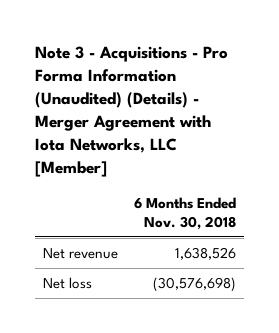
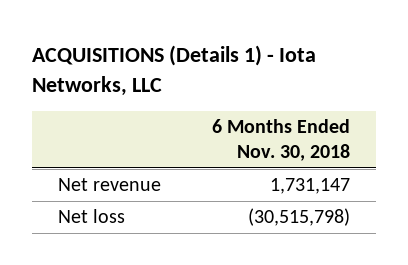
- Note 3 - Acquisitions - Pro Forma Information (Unaudited) (Details) - Merger Agreement with Iota Networks, LLC [Member]
+ ACQUISITIONS (Details 1) - Iota Networks, LLC
- Net revenue | 1,638,526
- Net loss | (30,576,698)
+ Net revenue | 1,731,147
+ Net loss | (30,515,798)

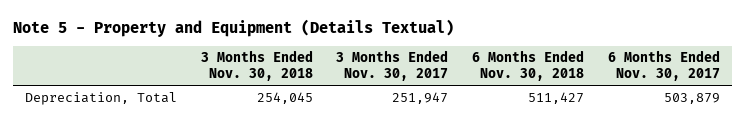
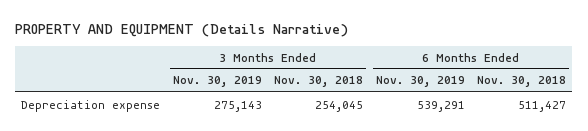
- Note 5 - Property and Equipment (Details Textual)
+ PROPERTY AND EQUIPMENT (Details Narrative)
- | 3 Months Ended Nov. 30, 2018 | 3 Months Ended Nov. 30, 2017 | 6 Months Ended Nov. 30, 2018 | 6 Months Ended Nov. 30, 2017
+ | 3 Months Ended Nov. 30, 2019 | 3 Months Ended Nov. 30, 2018 | 6 Months Ended Nov. 30, 2019 | 6 Months Ended Nov. 30, 2018
- Depreciation, Total | 254,045 | 251,947 | 511,427 | 503,879
+ Depreciation expense | 275,143 | 254,045 | 539,291 | 511,427

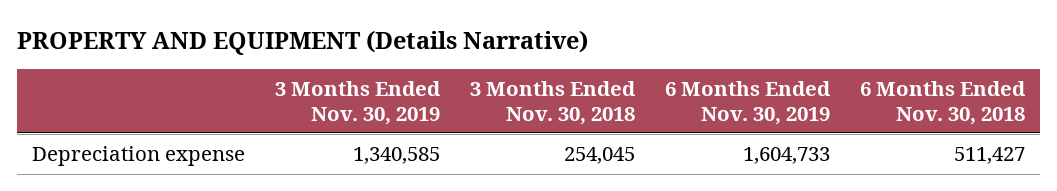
- Depreciation expense | 275,143 | 254,045 | 539,291 | 511,427
+ Depreciation expense | 1,340,585 | 254,045 | 1,604,733 | 511,427

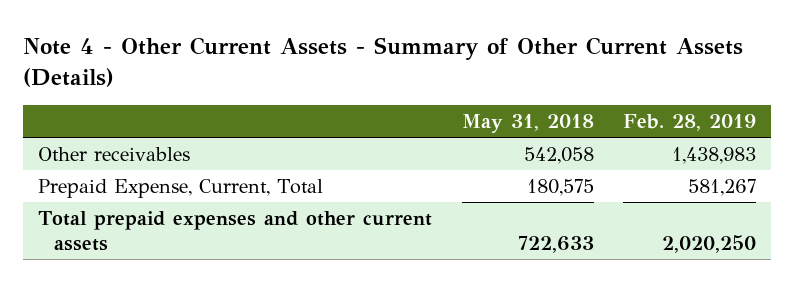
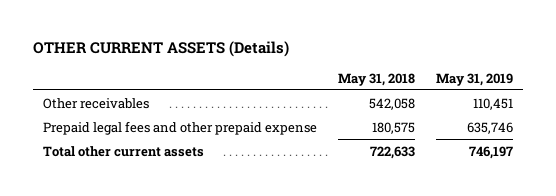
- Note 4 - Other Current Assets - Summary of Other Current Assets (Details)
+ OTHER CURRENT ASSETS (Details)
- | May 31, 2018 | Feb. 28, 2019
+ | May 31, 2018 | May 31, 2019
- Prepaid Expense, Current, Total | 180,575 | 581,267
- Total prepaid expenses and other current assets | 722,633 | 2,020,250
+ Prepaid legal fees and other prepaid expense | 180,575 | 635,746
+ Total other current assets | 722,633 | 746,197

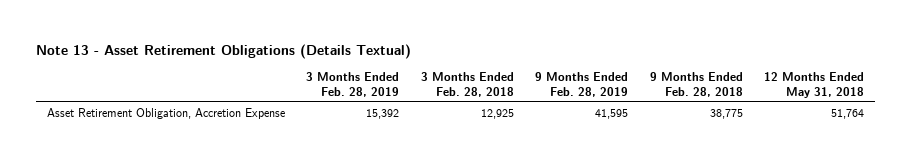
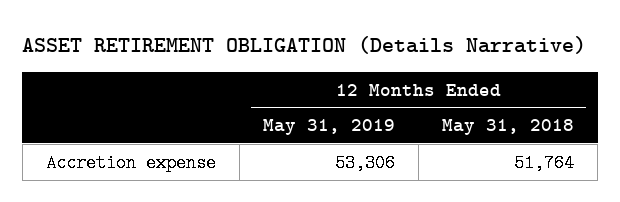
- Note 13 - Asset Retirement Obligations (Details Textual)
+ ASSET RETIREMENT OBLIGATION (Details Narrative)
- | 3 Months Ended Feb. 28, 2019 | 3 Months Ended Feb. 28, 2018 | 9 Months Ended Feb. 28, 2019 | 9 Months Ended Feb. 28, 2018 | 12 Months Ended May 31, 2018
+ | 12 Months Ended May 31, 2019 | 12 Months Ended May 31, 2018
- Asset Retirement Obligation, Accretion Expense | 15,392 | 12,925 | 41,595 | 38,775 | 51,764
+ Accretion expense | 53,306 | 51,764

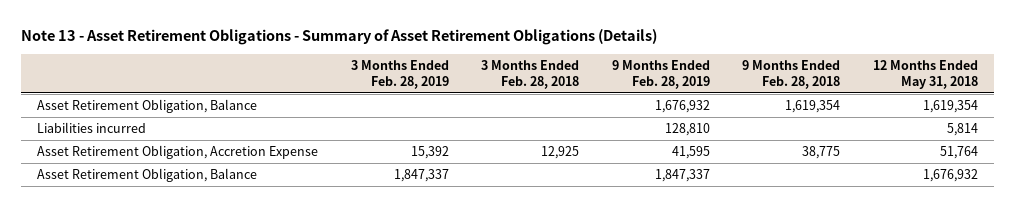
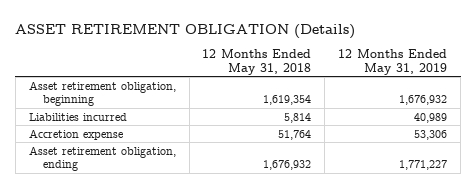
- Note 13 - Asset Retirement Obligations - Summary of Asset Retirement Obligations (Details)
+ ASSET RETIREMENT OBLIGATION (Details)
- | 3 Months Ended Feb. 28, 2019 | 3 Months Ended Feb. 28, 2018 | 9 Months Ended Feb. 28, 2019 | 9 Months Ended Feb. 28, 2018 | 12 Months Ended May 31, 2018
+ | 12 Months Ended May 31, 2018 | 12 Months Ended May 31, 2019
- Asset Retirement Obligation, Balance | | | 1,676,932 | 1,619,354 | 1,619,354
+ Asset retirement obligation, beginning | 1,619,354 | 1,676,932
- Asset Retirement Obligation, Accretion Expense | 15,392 | 12,925 | 41,595 | 38,775 | 51,764
- Asset Retirement Obligation, Balance | 1,847,337 | | 1,847,337 | | 1,676,932
+ Accretion expense | 51,764 | 53,306
+ Asset retirement obligation, ending | 1,676,932 | 1,771,227

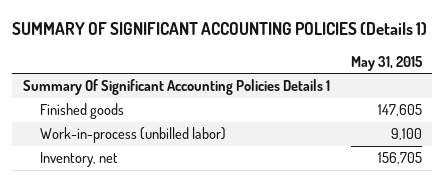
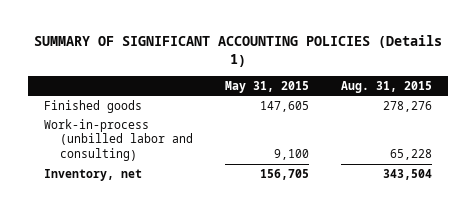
- | May 31, 2015
+ | May 31, 2015 | Aug. 31, 2015
- Summary Of Significant Accounting Policies Details 1
- Work-in-process (unbilled labor) | 9,100
+ Work-in-process (unbilled labor and consulting) | 9,100 | 65,228

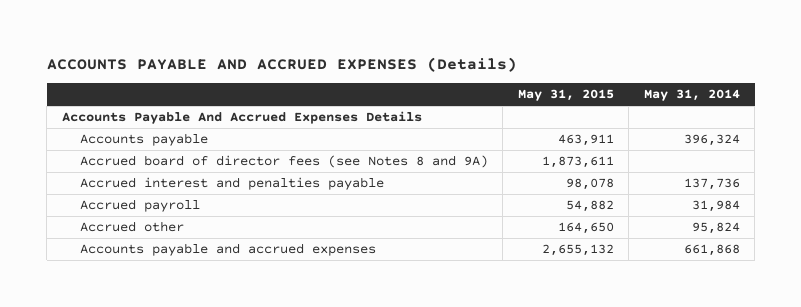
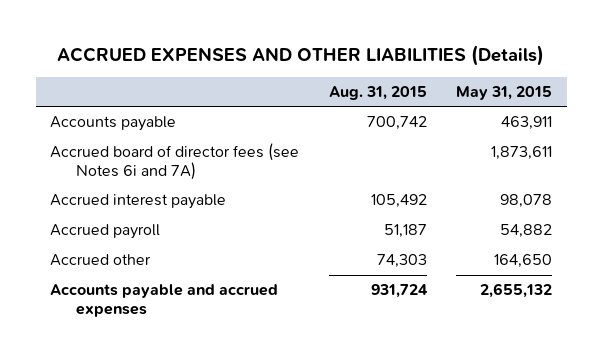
- ACCOUNTS PAYABLE AND ACCRUED EXPENSES (Details)
+ ACCRUED EXPENSES AND OTHER LIABILITIES (Details)
- | May 31, 2015 | May 31, 2014
+ | Aug. 31, 2015 | May 31, 2015
- Accounts Payable And Accrued Expenses Details
- Accrued board of director fees (see Notes 8 and 9A) | 1,873,611 |
- Accrued interest and penalties payable | 98,078 | 137,736
+ Accrued board of director fees (see Notes 6i and 7A) | | 1,873,611
+ Accrued interest payable | 105,492 | 98,078

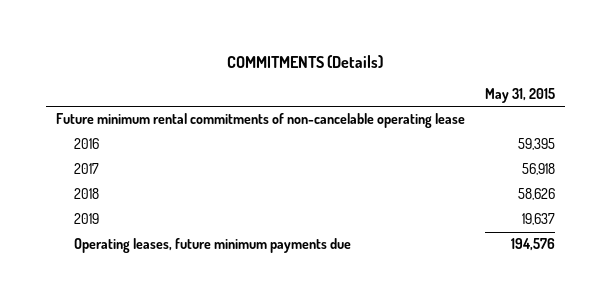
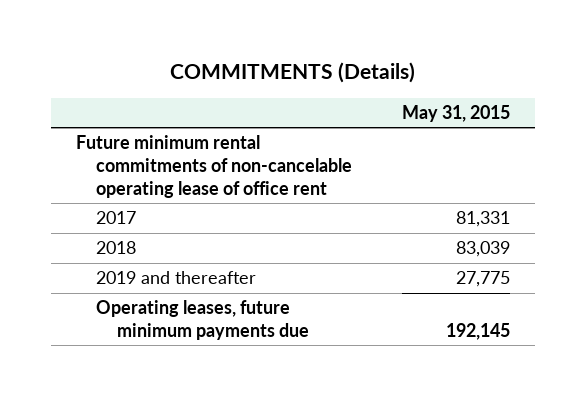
- Future minimum rental commitments of non-cancelable operating lease
- 2016 | 59,395
- 2017 | 56,918
- 2018 | 58,626
- 2019 | 19,637
- Operating leases, future minimum payments due | 194,576
+ Future minimum rental commitments of non-cancelable operating lease of office rent
+ 2017 | 81,331
+ 2018 | 83,039
+ 2019 and thereafter | 27,775
+ Operating leases, future minimum payments due | 192,145

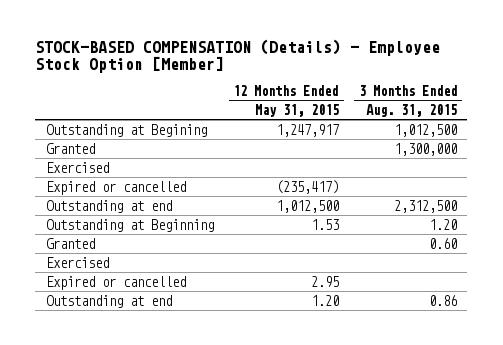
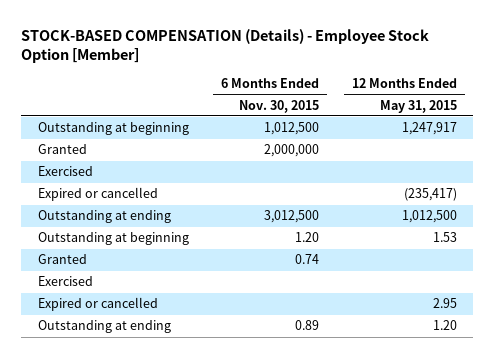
- | 12 Months Ended May 31, 2015 | 3 Months Ended Aug. 31, 2015
+ | 6 Months Ended Nov. 30, 2015 | 12 Months Ended May 31, 2015
- Outstanding at Begining | 1,247,917 | 1,012,500
+ Outstanding at beginning | 1,012,500 | 1,247,917
- Outstanding at end | 1,012,500 | 2,312,500
- Outstanding at Beginning | 1.53 | 1.20
+ Outstanding at ending | 3,012,500 | 1,012,500
+ Outstanding at beginning | 1.20 | 1.53
- Outstanding at end | 1.20 | 0.86
+ Outstanding at ending | 0.89 | 1.20

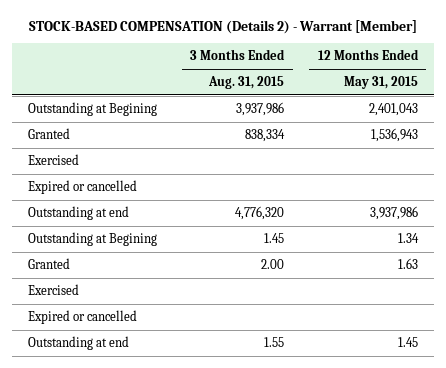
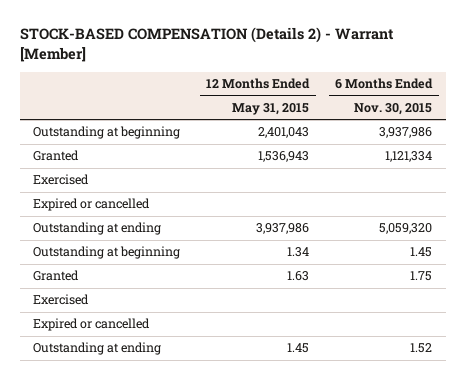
- | 3 Months Ended Aug. 31, 2015 | 12 Months Ended May 31, 2015
+ | 12 Months Ended May 31, 2015 | 6 Months Ended Nov. 30, 2015
- Outstanding at Begining | 3,937,986 | 2,401,043
+ Outstanding at beginning | 2,401,043 | 3,937,986
- Outstanding at end | 4,776,320 | 3,937,986
- Outstanding at Begining | 1.45 | 1.34
+ Outstanding at ending | 3,937,986 | 5,059,320
+ Outstanding at beginning | 1.34 | 1.45
- Outstanding at end | 1.55 | 1.45
+ Outstanding at ending | 1.45 | 1.52

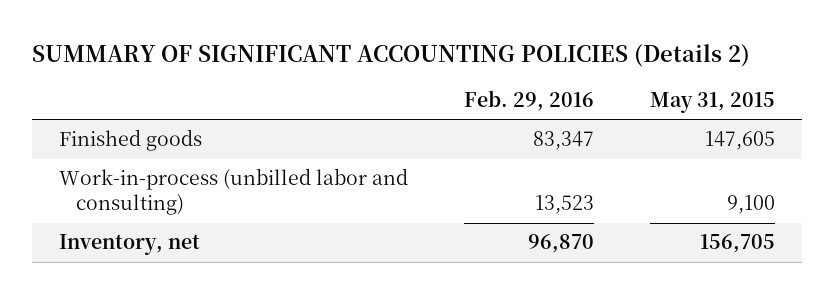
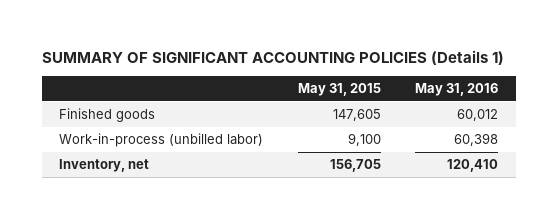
- SUMMARY OF SIGNIFICANT ACCOUNTING POLICIES (Details 2)
+ SUMMARY OF SIGNIFICANT ACCOUNTING POLICIES (Details 1)
- | Feb. 29, 2016 | May 31, 2015
+ | May 31, 2015 | May 31, 2016
- Work-in-process (unbilled labor and consulting) | 13,523 | 9,100
+ Work-in-process (unbilled labor) | 9,100 | 60,398

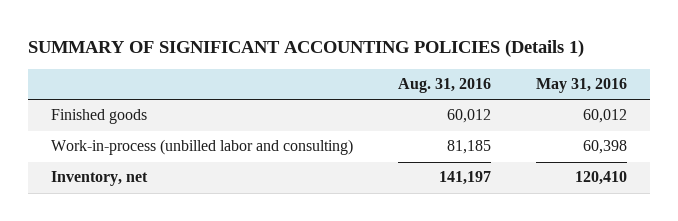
- | May 31, 2015 | May 31, 2016
+ | Aug. 31, 2016 | May 31, 2016
- Work-in-process (unbilled labor) | 9,100 | 60,398
+ Work-in-process (unbilled labor and consulting) | 81,185 | 60,398

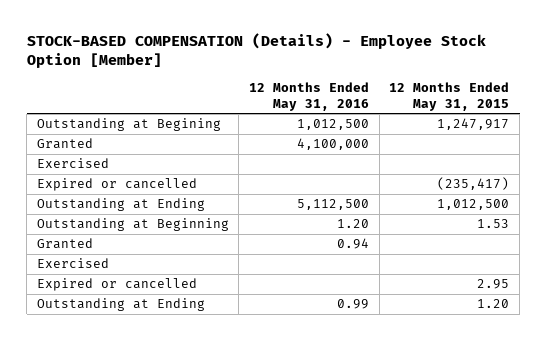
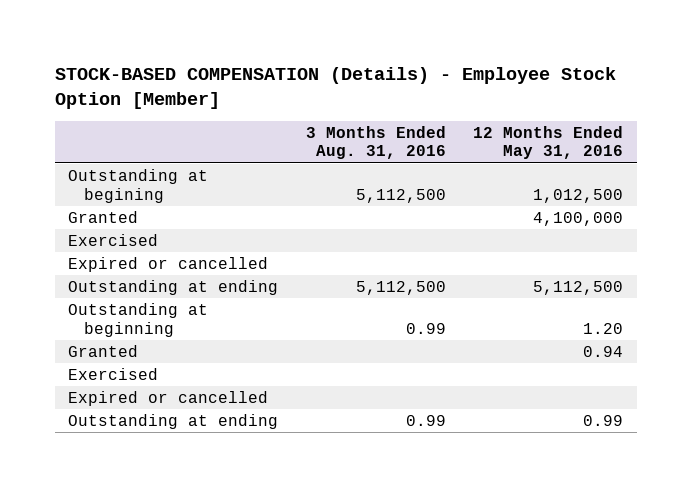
- | 12 Months Ended May 31, 2016 | 12 Months Ended May 31, 2015
+ | 3 Months Ended Aug. 31, 2016 | 12 Months Ended May 31, 2016
- Outstanding at Begining | 1,012,500 | 1,247,917
+ Outstanding at begining | 5,112,500 | 1,012,500
- Outstanding at Ending | 5,112,500 | 1,012,500
- Outstanding at Beginning | 1.20 | 1.53
+ Outstanding at ending | 5,112,500 | 5,112,500
+ Outstanding at beginning | 0.99 | 1.20
- Outstanding at Ending | 0.99 | 1.20
+ Outstanding at ending | 0.99 | 0.99

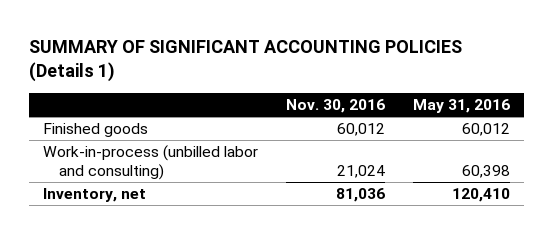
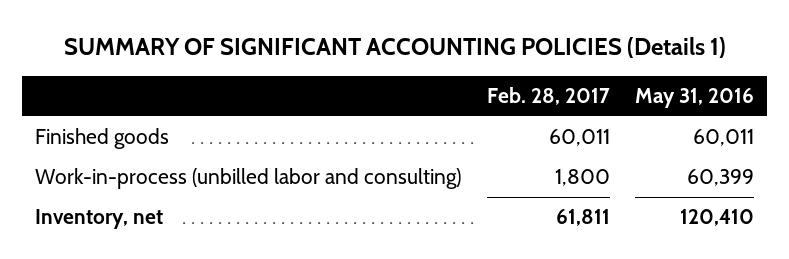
- | Nov. 30, 2016 | May 31, 2016
+ | Feb. 28, 2017 | May 31, 2016
- Finished goods | 60,012 | 60,012
- Work-in-process (unbilled labor and consulting) | 21,024 | 60,398
+ Finished goods | 60,011 | 60,011
+ Work-in-process (unbilled labor and consulting) | 1,800 | 60,399

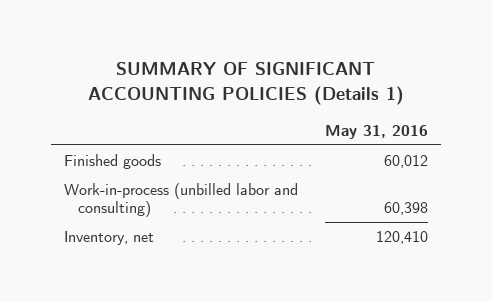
- | Feb. 28, 2017 | May 31, 2016
+ | May 31, 2016
- Finished goods | 60,011 | 60,011
- Work-in-process (unbilled labor and consulting) | 1,800 | 60,399
+ Finished goods | 60,012
+ Work-in-process (unbilled labor and consulting) | 60,398

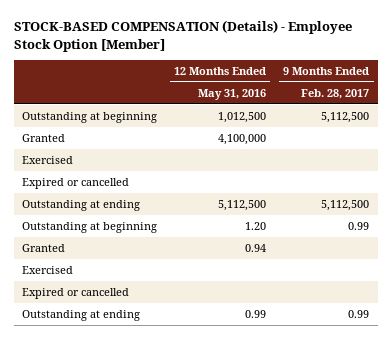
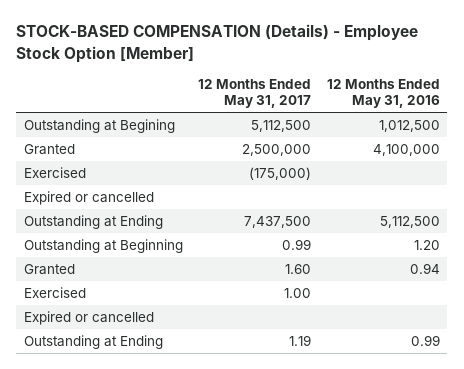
- | 12 Months Ended May 31, 2016 | 9 Months Ended Feb. 28, 2017
+ | 12 Months Ended May 31, 2017 | 12 Months Ended May 31, 2016
- Outstanding at beginning | 1,012,500 | 5,112,500
+ Outstanding at Begining | 5,112,500 | 1,012,500
- Outstanding at ending | 5,112,500 | 5,112,500
- Outstanding at beginning | 1.20 | 0.99
+ Outstanding at Ending | 7,437,500 | 5,112,500
+ Outstanding at Beginning | 0.99 | 1.20
- Outstanding at ending | 0.99 | 0.99
+ Outstanding at Ending | 1.19 | 0.99

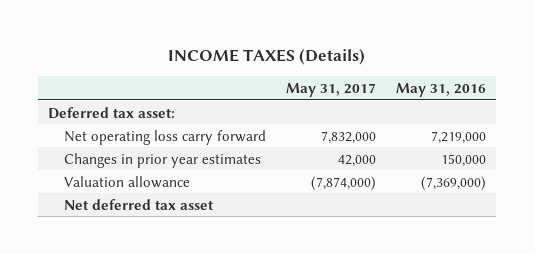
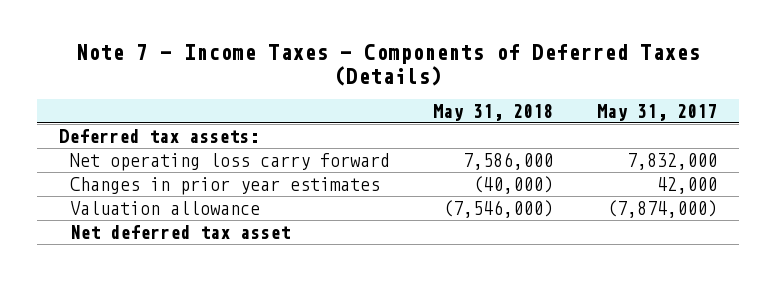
- INCOME TAXES (Details)
+ Note 7 - Income Taxes - Components of Deferred Taxes (Details)
- | May 31, 2017 | May 31, 2016
+ | May 31, 2018 | May 31, 2017
- Deferred tax asset:
+ Deferred tax assets:

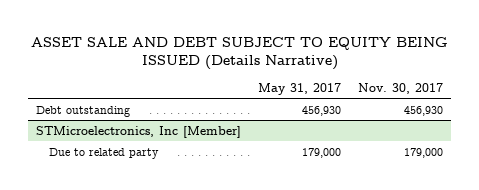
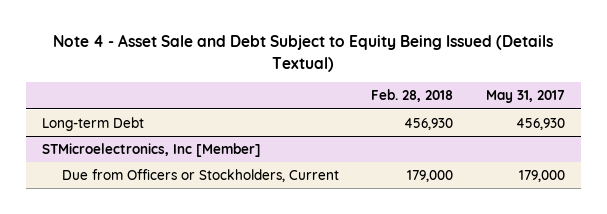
- ASSET SALE AND DEBT SUBJECT TO EQUITY BEING ISSUED (Details Narrative)
+ Note 4 - Asset Sale and Debt Subject to Equity Being Issued (Details Textual)
- | May 31, 2017 | Nov. 30, 2017
+ | Feb. 28, 2018 | May 31, 2017
- Debt outstanding | 456,930 | 456,930
+ Long-term Debt | 456,930 | 456,930
@ STMicroelectronics, Inc [Member]
- Due to related party | 179,000 | 179,000
+ Due from Officers or Stockholders, Current | 179,000 | 179,000

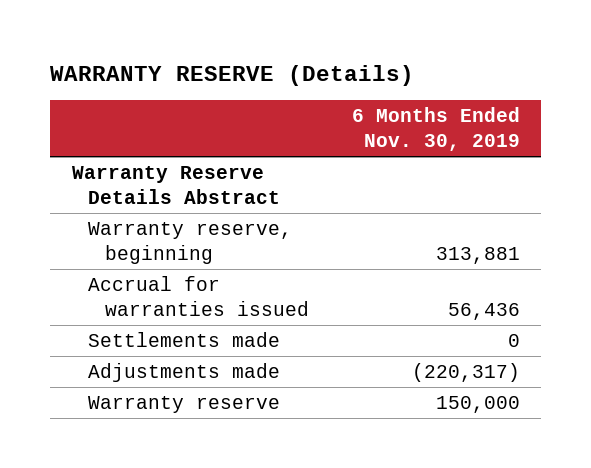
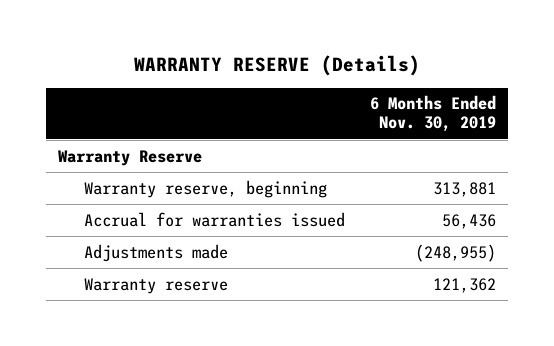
- Warranty Reserve Details Abstract
+ Warranty Reserve
- Settlements made | 0
- Adjustments made | (220,317)
- Warranty reserve | 150,000
+ Adjustments made | (248,955)
+ Warranty reserve | 121,362

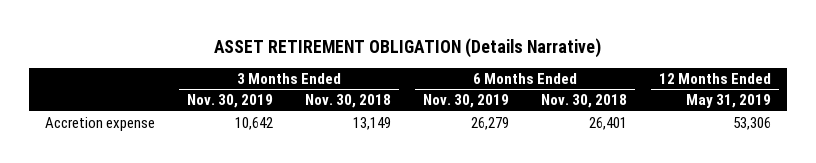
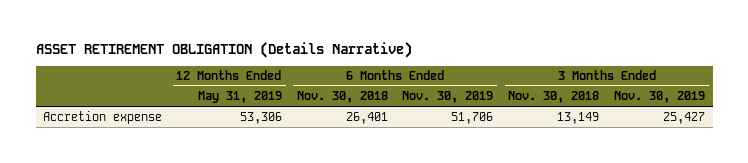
- | 3 Months Ended Nov. 30, 2019 | 3 Months Ended Nov. 30, 2018 | 6 Months Ended Nov. 30, 2019 | 6 Months Ended Nov. 30, 2018 | 12 Months Ended May 31, 2019
+ | 12 Months Ended May 31, 2019 | 6 Months Ended Nov. 30, 2018 | 6 Months Ended Nov. 30, 2019 | 3 Months Ended Nov. 30, 2018 | 3 Months Ended Nov. 30, 2019
- Accretion expense | 10,642 | 13,149 | 26,279 | 26,401 | 53,306
+ Accretion expense | 53,306 | 26,401 | 51,706 | 13,149 | 25,427

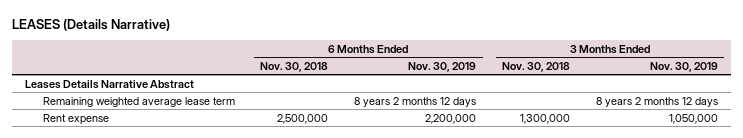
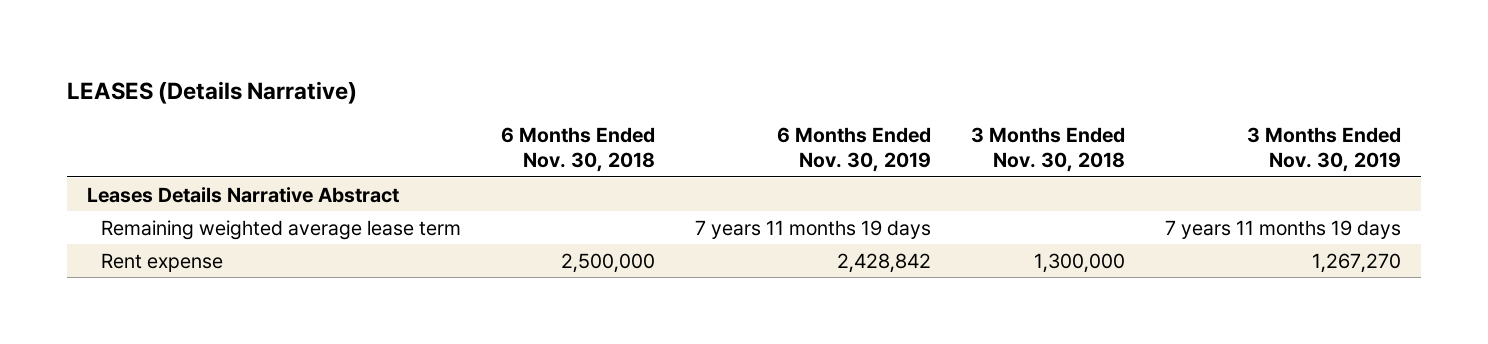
- Remaining weighted average lease term | | 8 years 2 months 12 days | | 8 years 2 months 12 days
- Rent expense | 2,500,000 | 2,200,000 | 1,300,000 | 1,050,000
+ Remaining weighted average lease term | | 7 years 11 months 19 days | | 7 years 11 months 19 days
+ Rent expense | 2,500,000 | 2,428,842 | 1,300,000 | 1,267,270

